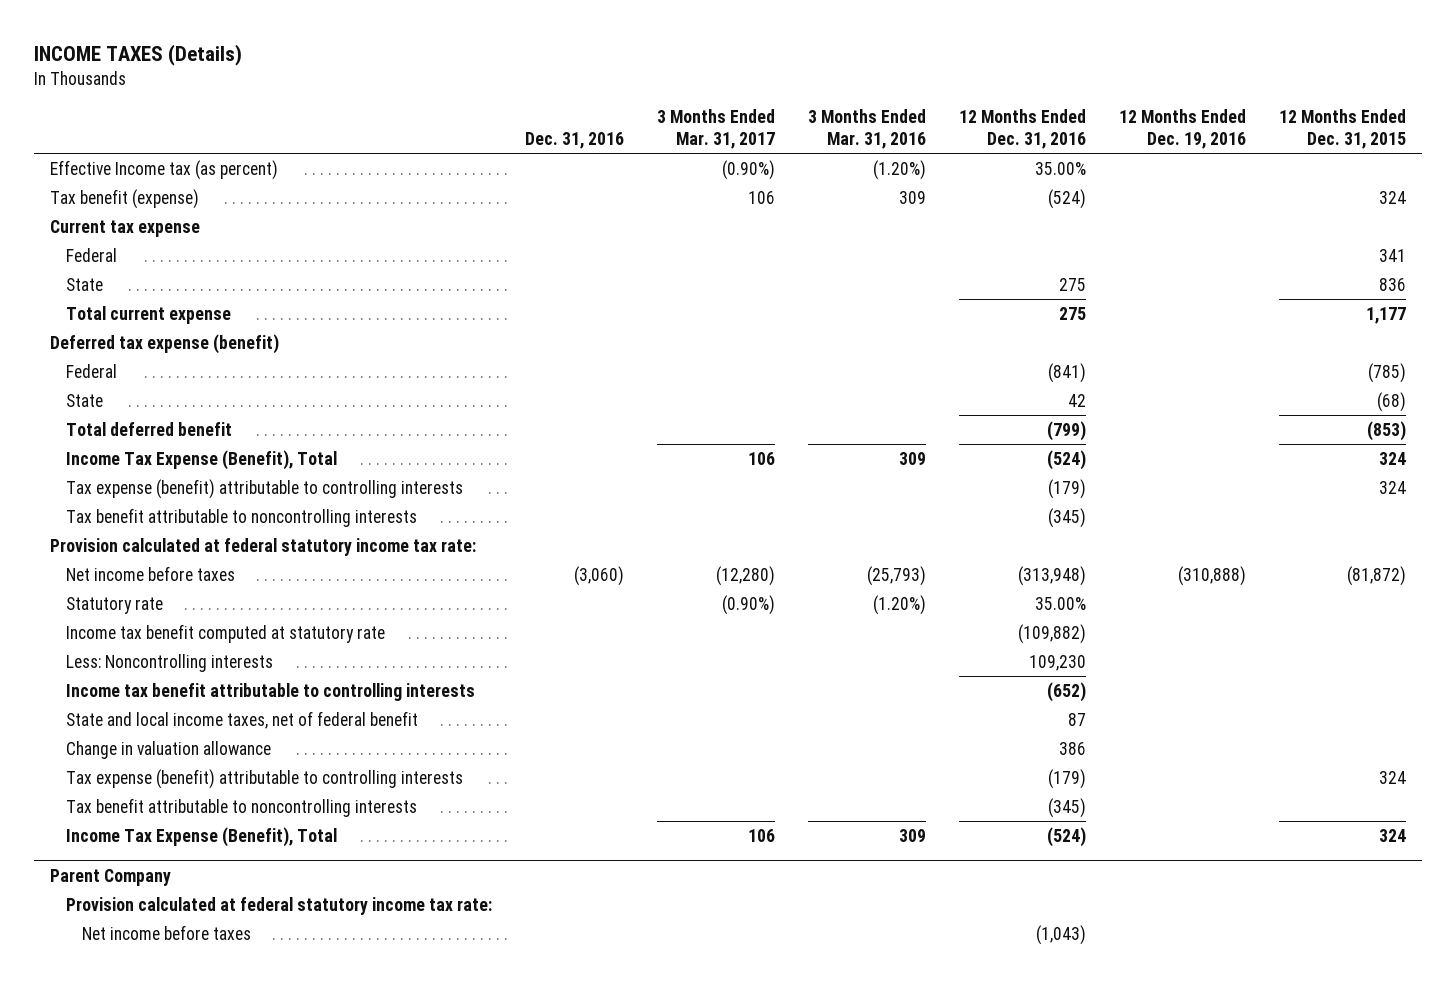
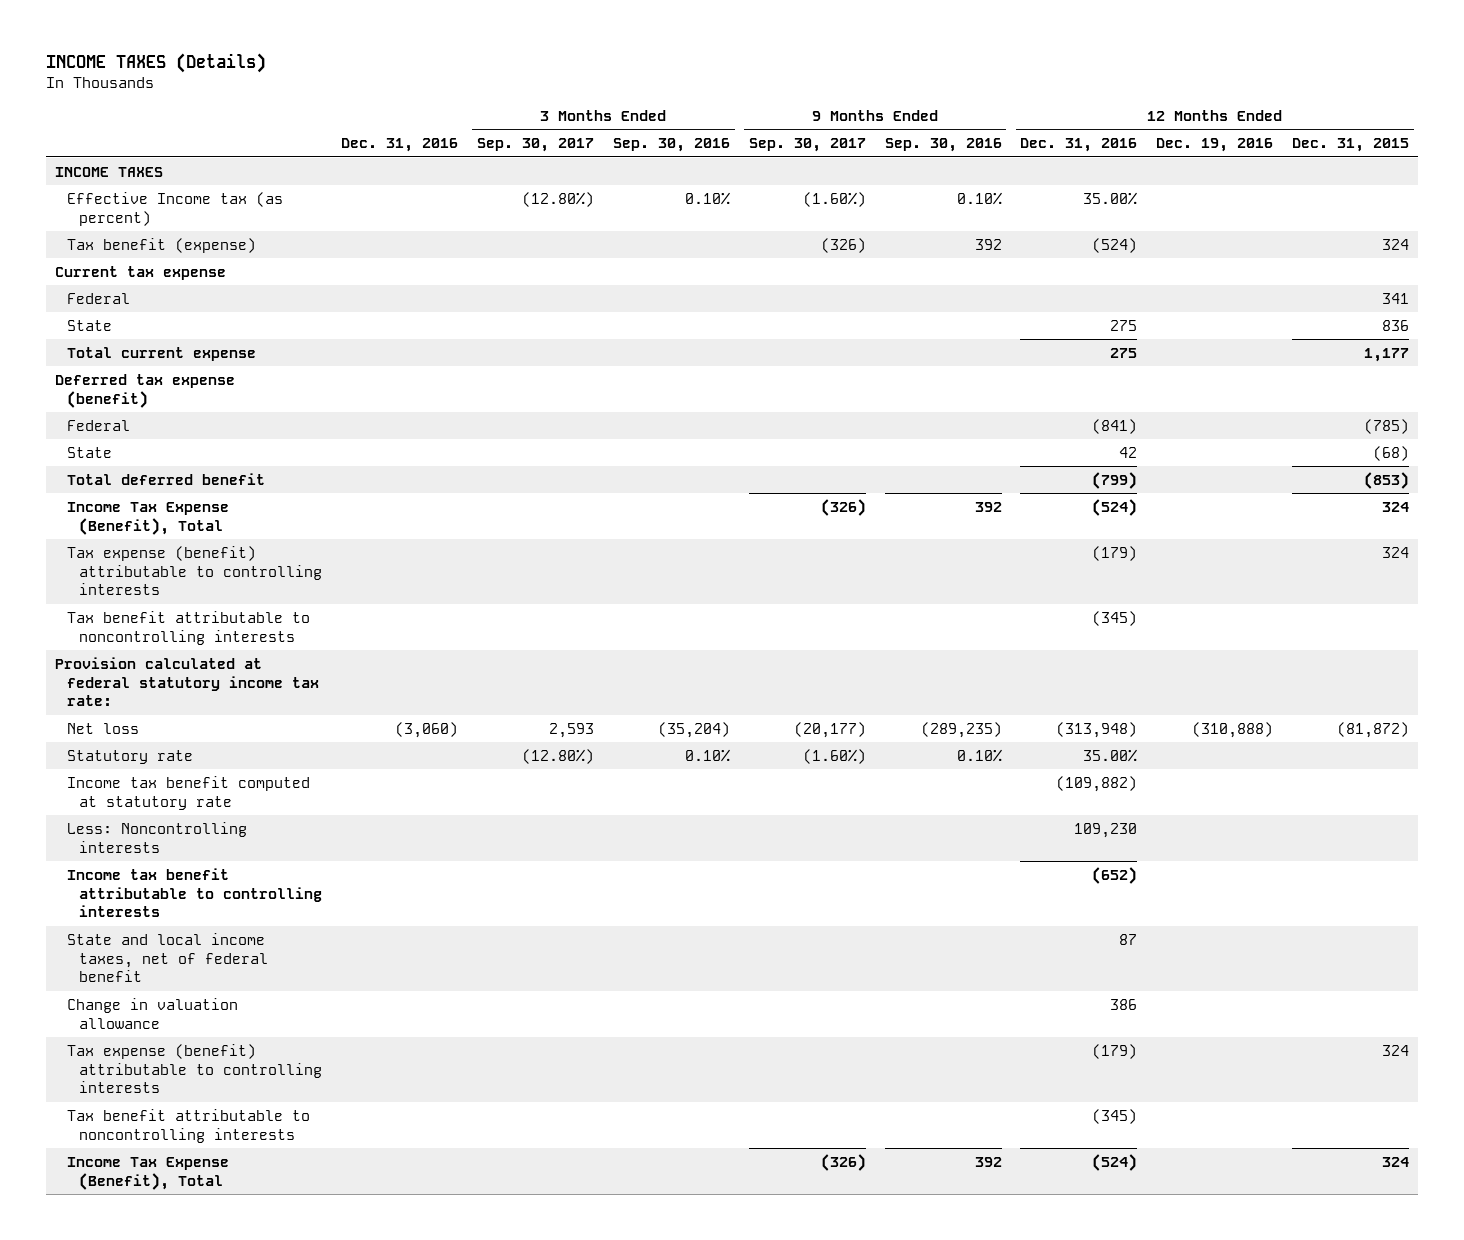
- | Dec. 31, 2016 | 3 Months Ended Mar. 31, 2017 | 3 Months Ended Mar. 31, 2016 | 12 Months Ended Dec. 31, 2016 | 12 Months Ended Dec. 19, 2016 | 12 Months Ended Dec. 31, 2015
+ | Dec. 31, 2016 | 3 Months Ended Sep. 30, 2017 | 3 Months Ended Sep. 30, 2016 | 9 Months Ended Sep. 30, 2017 | 9 Months Ended Sep. 30, 2016 | 12 Months Ended Dec. 31, 2016 | 12 Months Ended Dec. 19, 2016 | 12 Months Ended Dec. 31, 2015
+ INCOME TAXES
- Net income before taxes | (3,060) | (12,280) | (25,793) | (313,948) | (310,888) | (81,872)
+ Net loss | (3,060) | 2,593 | (35,204) | (20,177) | (289,235) | (313,948) | (310,888) | (81,872)
- Parent Company
- Provision calculated at federal statutory income tax rate:
- Net income before taxes | | | | (1,043) | |

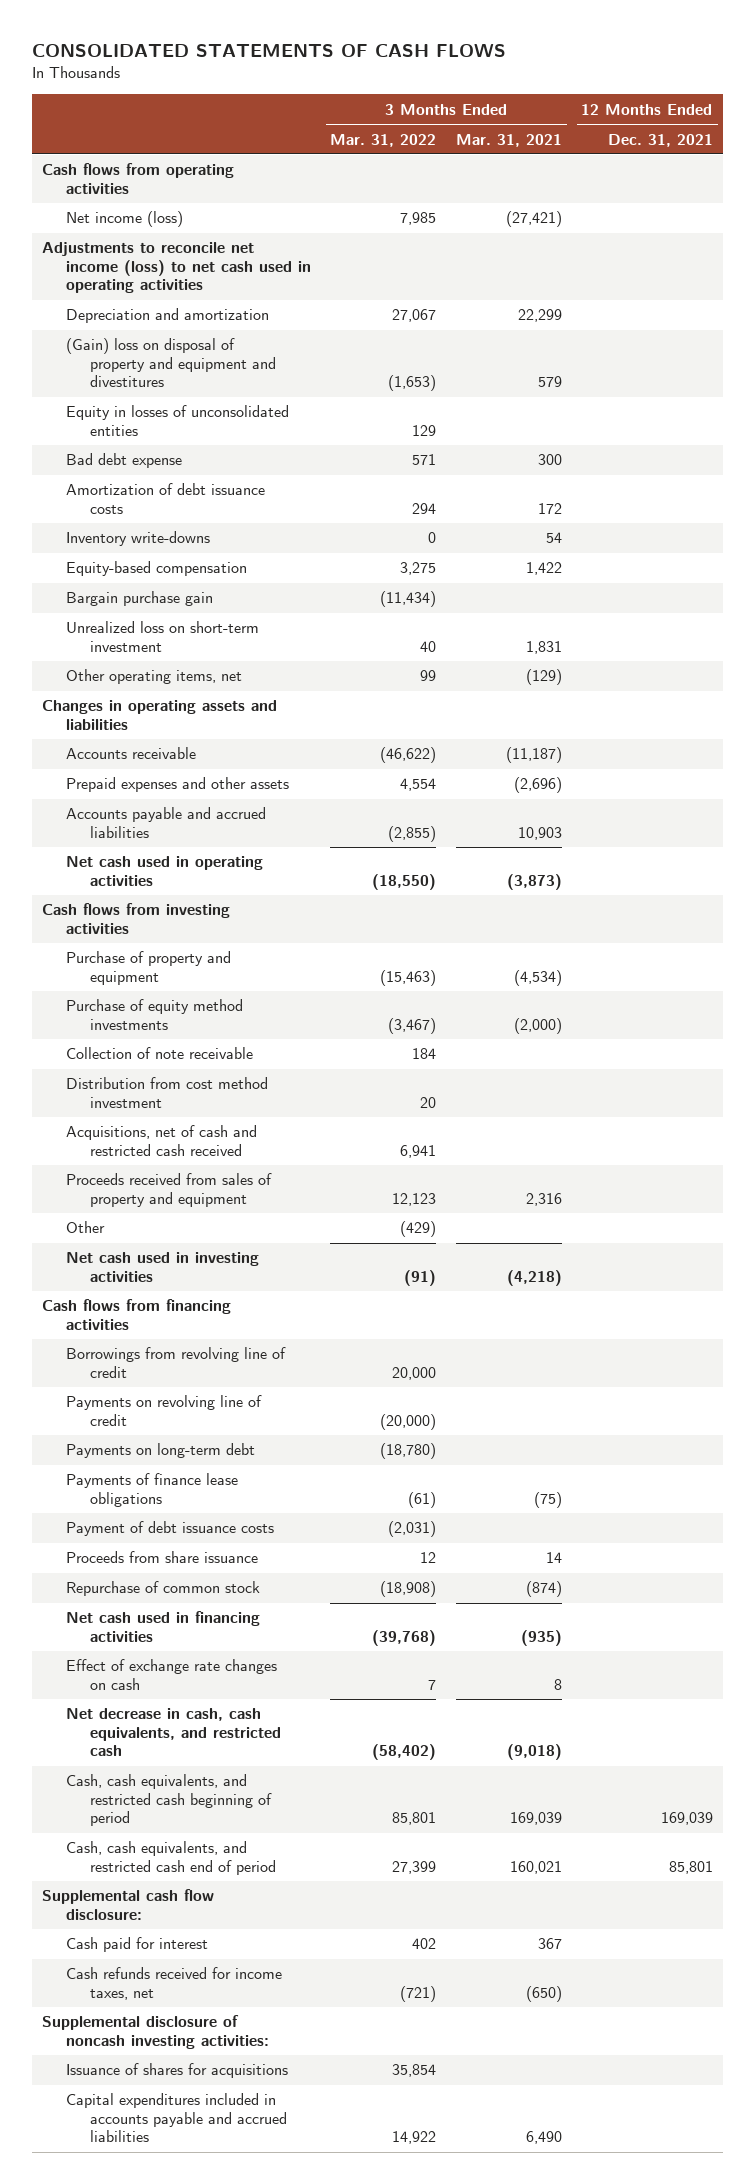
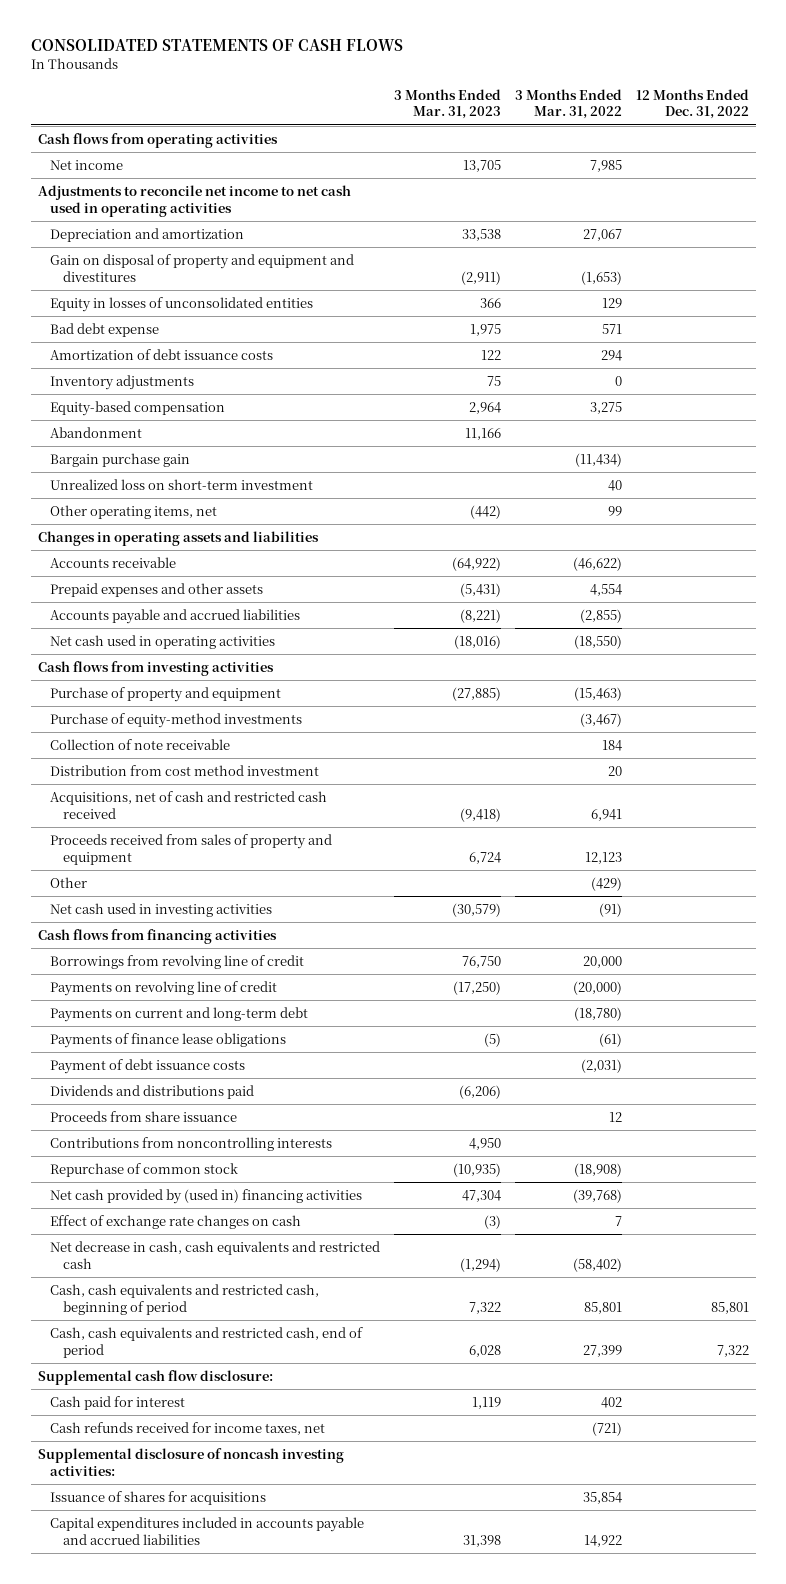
- | 3 Months Ended Mar. 31, 2022 | 3 Months Ended Mar. 31, 2021 | 12 Months Ended Dec. 31, 2021
+ | 3 Months Ended Mar. 31, 2023 | 3 Months Ended Mar. 31, 2022 | 12 Months Ended Dec. 31, 2022
- Net income (loss) | 7,985 | (27,421) |
- Adjustments to reconcile net income (loss) to net cash used in operating activities
+ Net income | 13,705 | 7,985 |
+ Adjustments to reconcile net income to net cash used in operating activities
- (Gain) loss on disposal of property and equipment and divestitures | (1,653) | 579 |
+ Gain on disposal of property and equipment and divestitures | (2,911) | (1,653) |
- Inventory write-downs | 0 | 54 |
+ Inventory adjustments | 75 | 0 |
+ Abandonment | 11,166 | |
- Purchase of equity method investments | (3,467) | (2,000) |
+ Purchase of equity-method investments | | (3,467) |
- Payments on long-term debt | (18,780) | |
+ Payments on current and long-term debt | | (18,780) |
+ Dividends and distributions paid | (6,206) | |
+ Contributions from noncontrolling interests | 4,950 | |
- Net cash used in financing activities | (39,768) | (935) |
+ Net cash provided by (used in) financing activities | 47,304 | (39,768) |
- Net decrease in cash, cash equivalents, and restricted cash | (58,402) | (9,018) |
- Cash, cash equivalents, and restricted cash beginning of period | 85,801 | 169,039 | 169,039
- Cash, cash equivalents, and restricted cash end of period | 27,399 | 160,021 | 85,801
+ Net decrease in cash, cash equivalents and restricted cash | (1,294) | (58,402) |
+ Cash, cash equivalents and restricted cash, beginning of period | 7,322 | 85,801 | 85,801
+ Cash, cash equivalents and restricted cash, end of period | 6,028 | 27,399 | 7,322

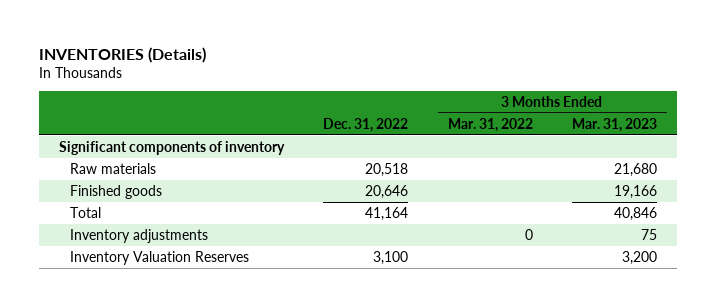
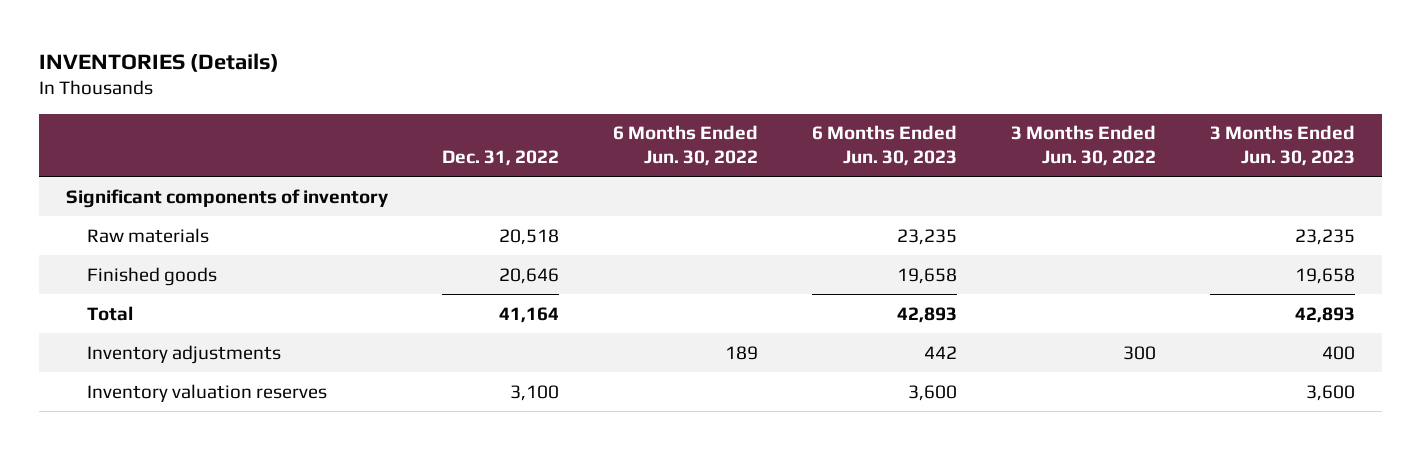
- | Dec. 31, 2022 | 3 Months Ended Mar. 31, 2022 | 3 Months Ended Mar. 31, 2023
+ | Dec. 31, 2022 | 6 Months Ended Jun. 30, 2022 | 6 Months Ended Jun. 30, 2023 | 3 Months Ended Jun. 30, 2022 | 3 Months Ended Jun. 30, 2023
- Inventory Valuation Reserves | 3,100 | | 3,200
+ Inventory valuation reserves | 3,100 | | 3,600 | | 3,600

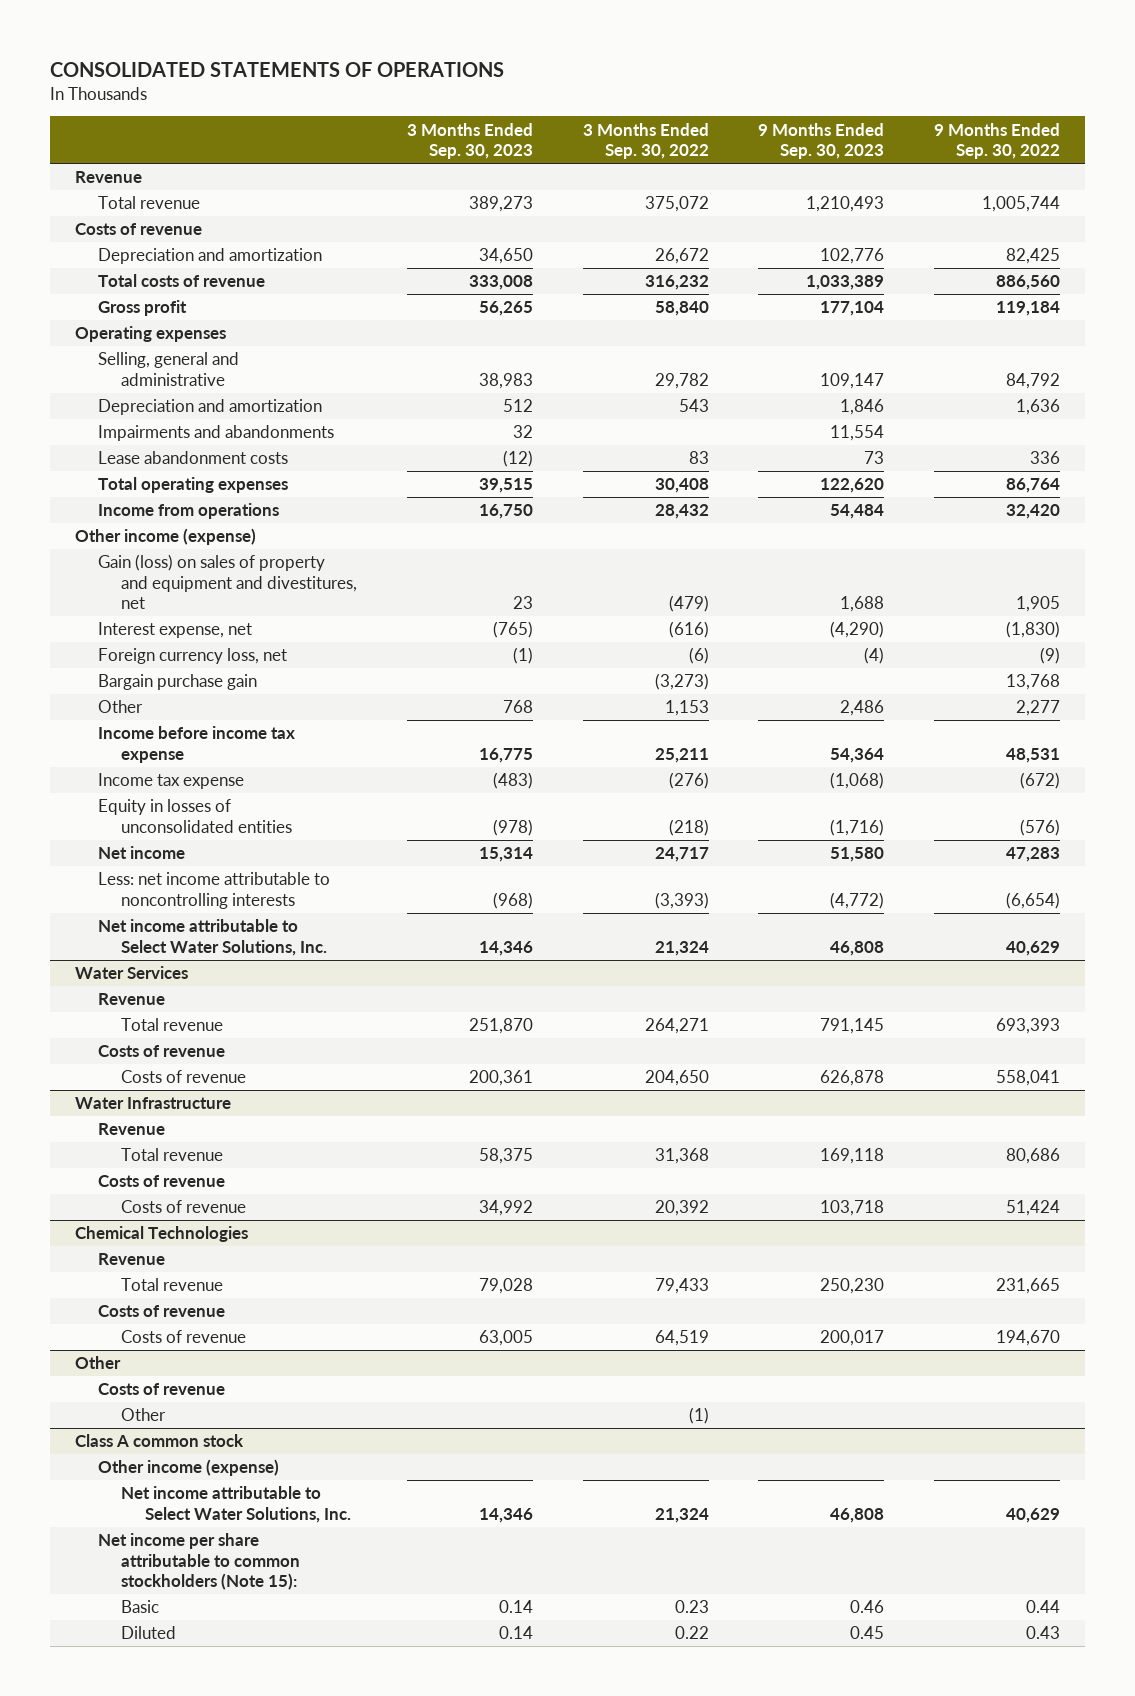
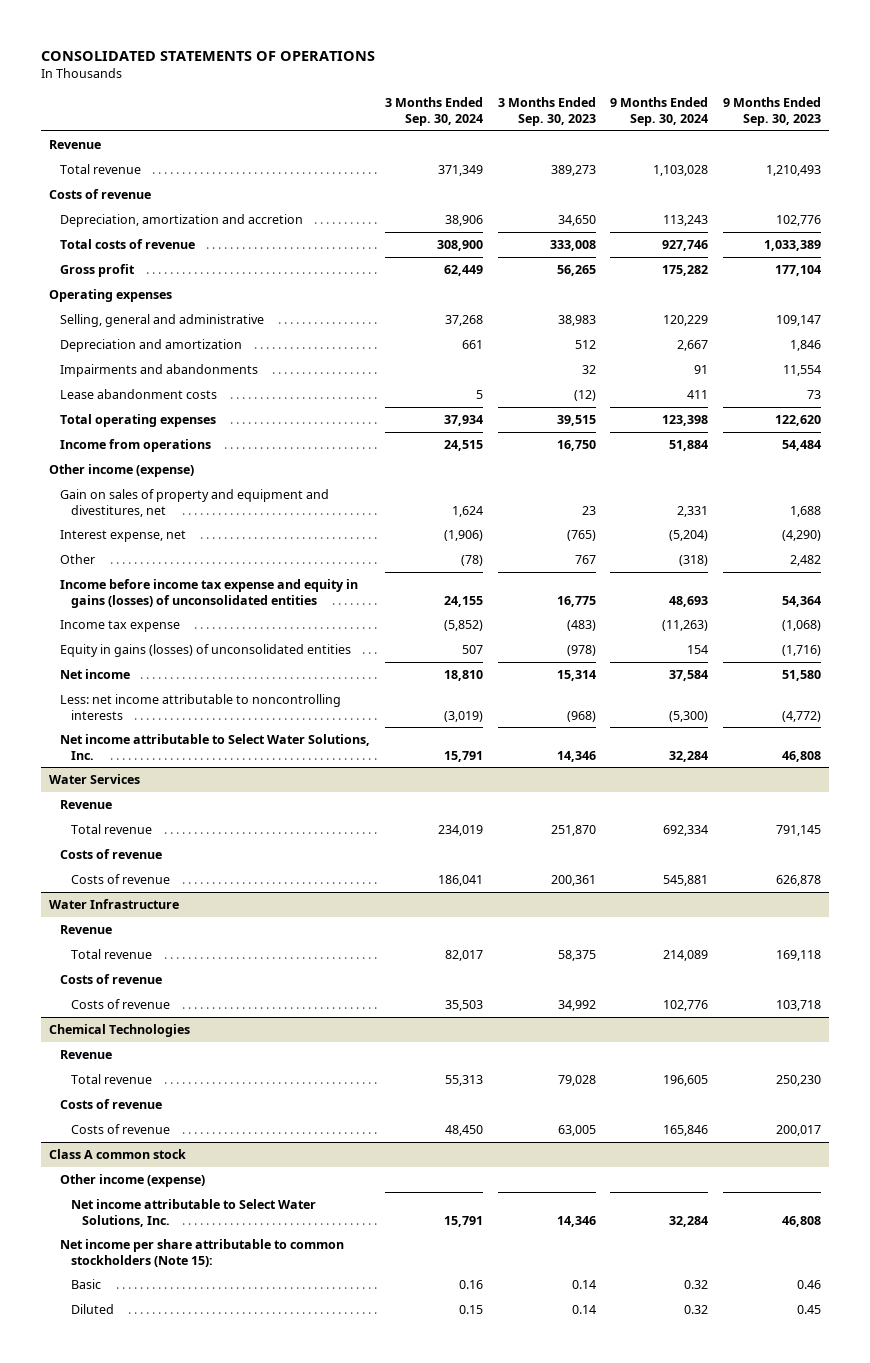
- | 3 Months Ended Sep. 30, 2023 | 3 Months Ended Sep. 30, 2022 | 9 Months Ended Sep. 30, 2023 | 9 Months Ended Sep. 30, 2022
+ | 3 Months Ended Sep. 30, 2024 | 3 Months Ended Sep. 30, 2023 | 9 Months Ended Sep. 30, 2024 | 9 Months Ended Sep. 30, 2023
- Depreciation and amortization | 34,650 | 26,672 | 102,776 | 82,425
+ Depreciation, amortization and accretion | 38,906 | 34,650 | 113,243 | 102,776
- Gain (loss) on sales of property and equipment and divestitures, net | 23 | (479) | 1,688 | 1,905
+ Gain on sales of property and equipment and divestitures, net | 1,624 | 23 | 2,331 | 1,688
- Foreign currency loss, net | (1) | (6) | (4) | (9)
- Bargain purchase gain | | (3,273) | | 13,768
- Other | 768 | 1,153 | 2,486 | 2,277
- Income before income tax expense | 16,775 | 25,211 | 54,364 | 48,531
+ Other | (78) | 767 | (318) | 2,482
+ Income before income tax expense and equity in gains (losses) of unconsolidated entities | 24,155 | 16,775 | 48,693 | 54,364
- Equity in losses of unconsolidated entities | (978) | (218) | (1,716) | (576)
+ Equity in gains (losses) of unconsolidated entities | 507 | (978) | 154 | (1,716)
- Other
- Costs of revenue
- Other | | (1) | |

